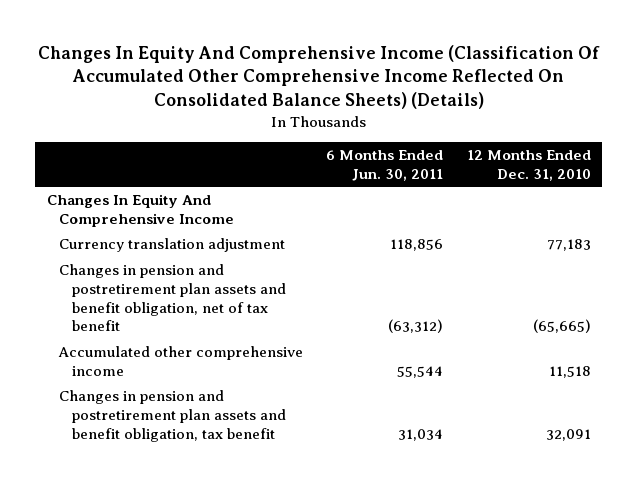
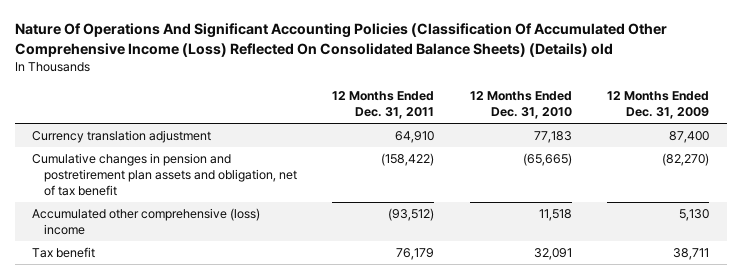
- Changes In Equity And Comprehensive Income (Classification Of Accumulated Other Comprehensive Income Reflected On Consolidated Balance Sheets) (Details)
+ Nature Of Operations And Significant Accounting Policies (Classification Of Accumulated Other Comprehensive Income (Loss) Reflected On Consolidated Balance Sheets) (Details) old
- | 6 Months Ended Jun. 30, 2011 | 12 Months Ended Dec. 31, 2010
+ | 12 Months Ended Dec. 31, 2011 | 12 Months Ended Dec. 31, 2010 | 12 Months Ended Dec. 31, 2009
- Changes In Equity And Comprehensive Income
- Changes in pension and postretirement plan assets and benefit obligation, net of tax benefit | (63,312) | (65,665)
- Accumulated other comprehensive income | 55,544 | 11,518
- Changes in pension and postretirement plan assets and benefit obligation, tax benefit | 31,034 | 32,091
+ Cumulative changes in pension and postretirement plan assets and obligation, net of tax benefit | (158,422) | (65,665) | (82,270)
+ Accumulated other comprehensive (loss) income | (93,512) | 11,518 | 5,130
+ Tax benefit | 76,179 | 32,091 | 38,711

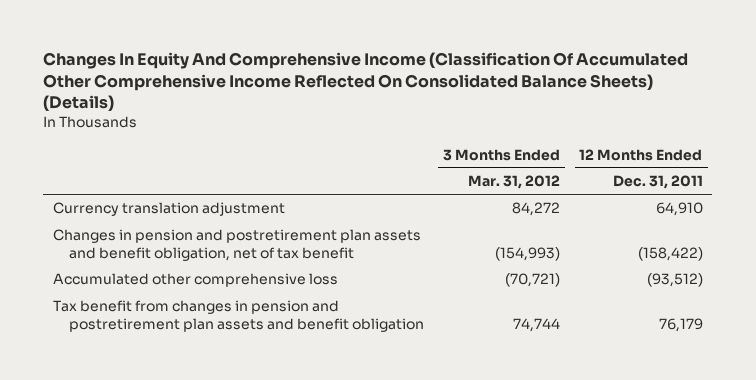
- Nature Of Operations And Significant Accounting Policies (Classification Of Accumulated Other Comprehensive Income (Loss) Reflected On Consolidated Balance Sheets) (Details) old
+ Changes In Equity And Comprehensive Income (Classification Of Accumulated Other Comprehensive Income Reflected On Consolidated Balance Sheets) (Details)
- | 12 Months Ended Dec. 31, 2011 | 12 Months Ended Dec. 31, 2010 | 12 Months Ended Dec. 31, 2009
+ | 3 Months Ended Mar. 31, 2012 | 12 Months Ended Dec. 31, 2011
- Cumulative changes in pension and postretirement plan assets and obligation, net of tax benefit | (158,422) | (65,665) | (82,270)
- Accumulated other comprehensive (loss) income | (93,512) | 11,518 | 5,130
- Tax benefit | 76,179 | 32,091 | 38,711
+ Changes in pension and postretirement plan assets and benefit obligation, net of tax benefit | (154,993) | (158,422)
+ Accumulated other comprehensive loss | (70,721) | (93,512)
+ Tax benefit from changes in pension and postretirement plan assets and benefit obligation | 74,744 | 76,179

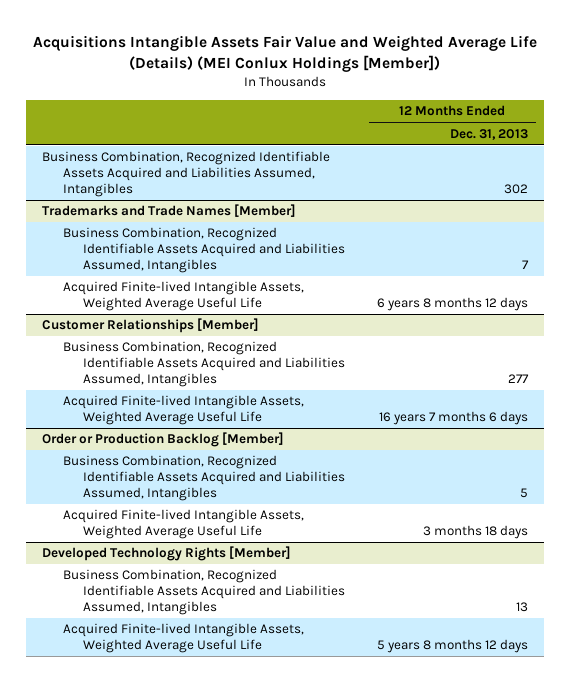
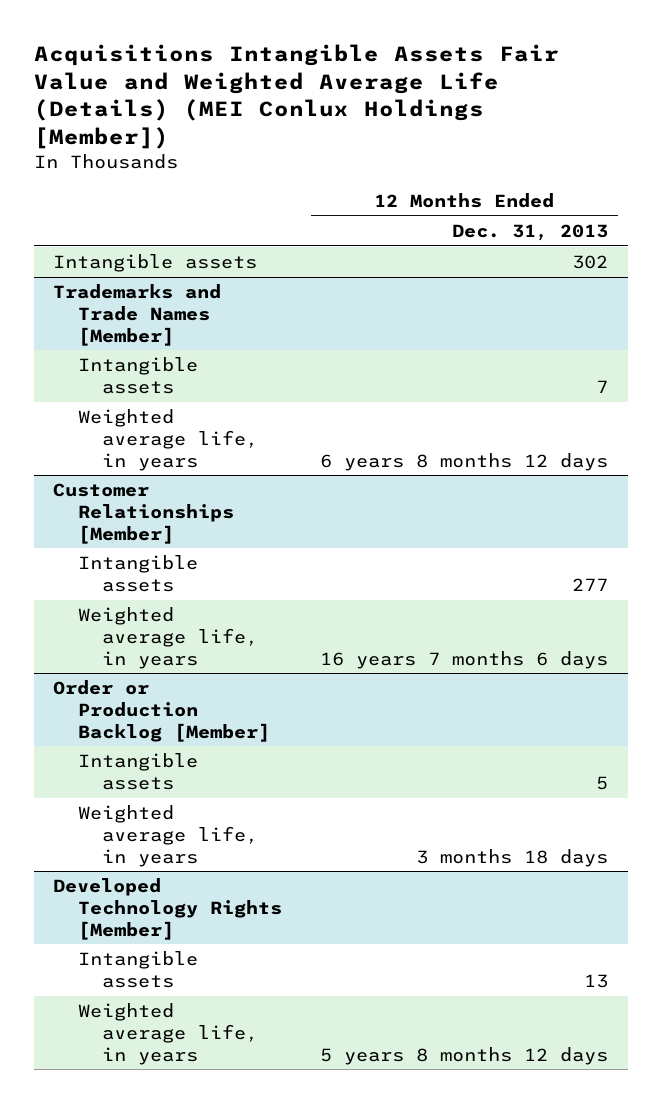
- Business Combination, Recognized Identifiable Assets Acquired and Liabilities Assumed, Intangibles | 302
+ Intangible assets | 302
@ Trademarks and Trade Names [Member]
- Business Combination, Recognized Identifiable Assets Acquired and Liabilities Assumed, Intangibles | 7
- Acquired Finite-lived Intangible Assets, Weighted Average Useful Life | 6 years 8 months 12 days
+ Intangible assets | 7
+ Weighted average life, in years | 6 years 8 months 12 days
@ Customer Relationships [Member]
- Business Combination, Recognized Identifiable Assets Acquired and Liabilities Assumed, Intangibles | 277
- Acquired Finite-lived Intangible Assets, Weighted Average Useful Life | 16 years 7 months 6 days
+ Intangible assets | 277
+ Weighted average life, in years | 16 years 7 months 6 days
@ Order or Production Backlog [Member]
- Business Combination, Recognized Identifiable Assets Acquired and Liabilities Assumed, Intangibles | 5
- Acquired Finite-lived Intangible Assets, Weighted Average Useful Life | 3 months 18 days
+ Intangible assets | 5
+ Weighted average life, in years | 3 months 18 days
@ Developed Technology Rights [Member]
- Business Combination, Recognized Identifiable Assets Acquired and Liabilities Assumed, Intangibles | 13
- Acquired Finite-lived Intangible Assets, Weighted Average Useful Life | 5 years 8 months 12 days
+ Intangible assets | 13
+ Weighted average life, in years | 5 years 8 months 12 days

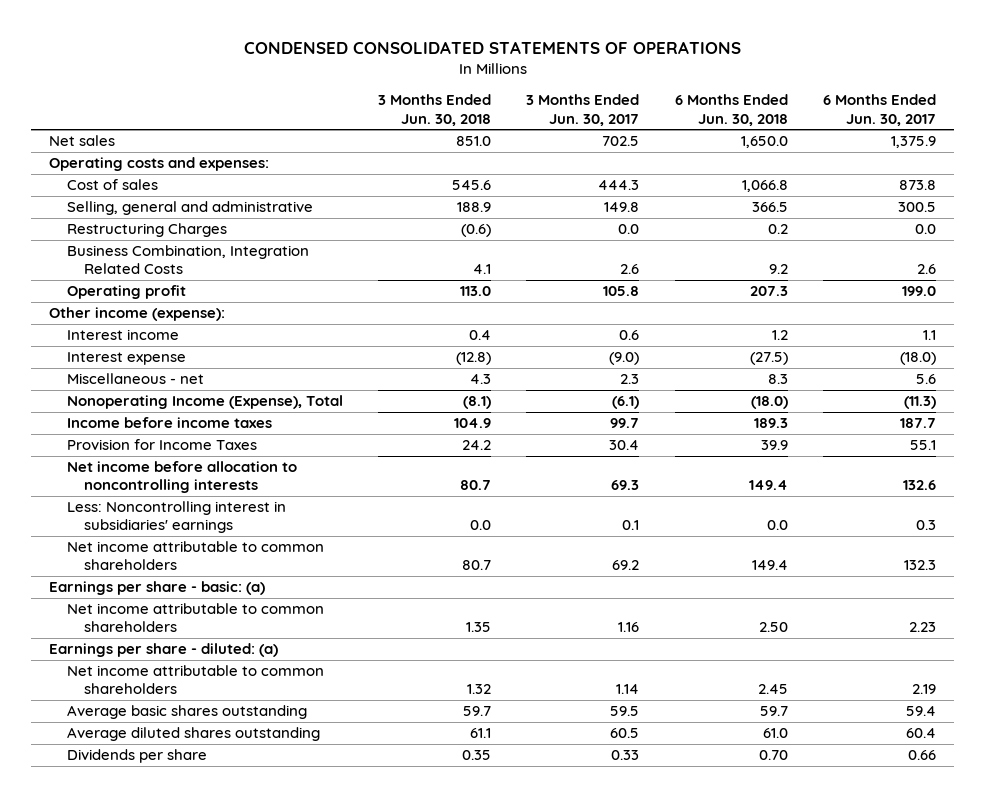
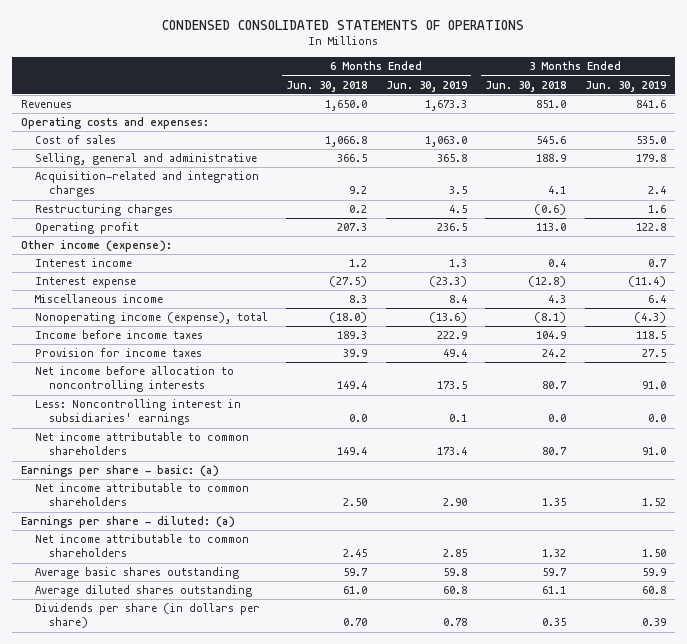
- | 3 Months Ended Jun. 30, 2018 | 3 Months Ended Jun. 30, 2017 | 6 Months Ended Jun. 30, 2018 | 6 Months Ended Jun. 30, 2017
+ | 6 Months Ended Jun. 30, 2018 | 6 Months Ended Jun. 30, 2019 | 3 Months Ended Jun. 30, 2018 | 3 Months Ended Jun. 30, 2019
- Net sales | 851.0 | 702.5 | 1,650.0 | 1,375.9
+ Revenues | 1,650.0 | 1,673.3 | 851.0 | 841.6
- Restructuring Charges | (0.6) | 0.0 | 0.2 | 0.0
- Business Combination, Integration Related Costs | 4.1 | 2.6 | 9.2 | 2.6
+ Acquisition-related and integration charges | 9.2 | 3.5 | 4.1 | 2.4
+ Restructuring charges | 0.2 | 4.5 | (0.6) | 1.6
- Miscellaneous - net | 4.3 | 2.3 | 8.3 | 5.6
- Nonoperating Income (Expense), Total | (8.1) | (6.1) | (18.0) | (11.3)
+ Miscellaneous income | 8.3 | 8.4 | 4.3 | 6.4
+ Nonoperating income (expense), total | (18.0) | (13.6) | (8.1) | (4.3)
- Provision for Income Taxes | 24.2 | 30.4 | 39.9 | 55.1
+ Provision for income taxes | 39.9 | 49.4 | 24.2 | 27.5
- Dividends per share | 0.35 | 0.33 | 0.70 | 0.66
+ Dividends per share (in dollars per share) | 0.70 | 0.78 | 0.35 | 0.39

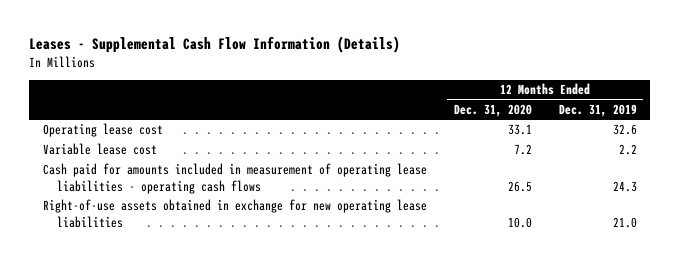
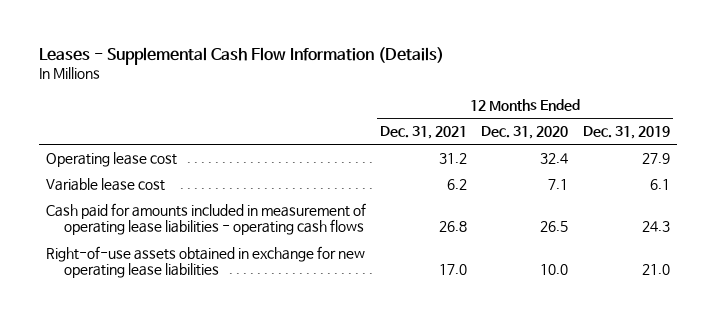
- | 12 Months Ended Dec. 31, 2020 | 12 Months Ended Dec. 31, 2019
+ | 12 Months Ended Dec. 31, 2021 | 12 Months Ended Dec. 31, 2020 | 12 Months Ended Dec. 31, 2019
- Operating lease cost | 33.1 | 32.6
- Variable lease cost | 7.2 | 2.2
+ Operating lease cost | 31.2 | 32.4 | 27.9
+ Variable lease cost | 6.2 | 7.1 | 6.1

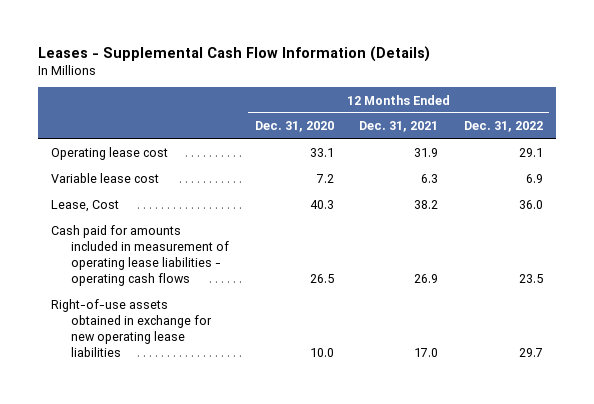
- | 12 Months Ended Dec. 31, 2021 | 12 Months Ended Dec. 31, 2020 | 12 Months Ended Dec. 31, 2019
+ | 12 Months Ended Dec. 31, 2020 | 12 Months Ended Dec. 31, 2021 | 12 Months Ended Dec. 31, 2022
- Operating lease cost | 31.2 | 32.4 | 27.9
- Variable lease cost | 6.2 | 7.1 | 6.1
- Cash paid for amounts included in measurement of operating lease liabilities - operating cash flows | 26.8 | 26.5 | 24.3
+ Operating lease cost | 33.1 | 31.9 | 29.1
+ Variable lease cost | 7.2 | 6.3 | 6.9
+ Lease, Cost | 40.3 | 38.2 | 36.0
+ Cash paid for amounts included in measurement of operating lease liabilities - operating cash flows | 26.5 | 26.9 | 23.5

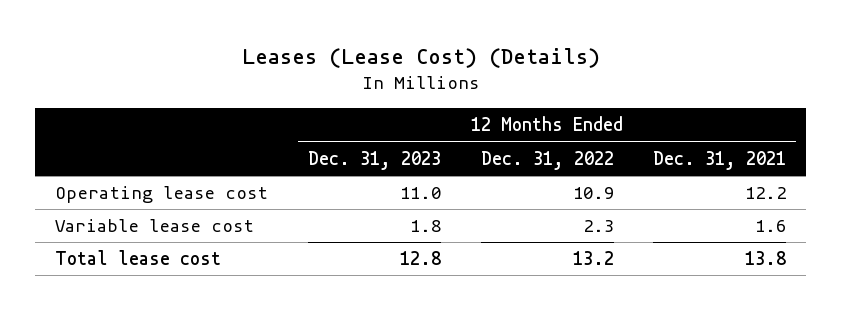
- Leases - Supplemental Cash Flow Information (Details)
+ Leases (Lease Cost) (Details)
- | 12 Months Ended Dec. 31, 2020 | 12 Months Ended Dec. 31, 2021 | 12 Months Ended Dec. 31, 2022
+ | 12 Months Ended Dec. 31, 2023 | 12 Months Ended Dec. 31, 2022 | 12 Months Ended Dec. 31, 2021
- Operating lease cost | 33.1 | 31.9 | 29.1
- Variable lease cost | 7.2 | 6.3 | 6.9
- Lease, Cost | 40.3 | 38.2 | 36.0
- Cash paid for amounts included in measurement of operating lease liabilities - operating cash flows | 26.5 | 26.9 | 23.5
- Right-of-use assets obtained in exchange for new operating lease liabilities | 10.0 | 17.0 | 29.7
+ Operating lease cost | 11.0 | 10.9 | 12.2
+ Variable lease cost | 1.8 | 2.3 | 1.6
+ Total lease cost | 12.8 | 13.2 | 13.8

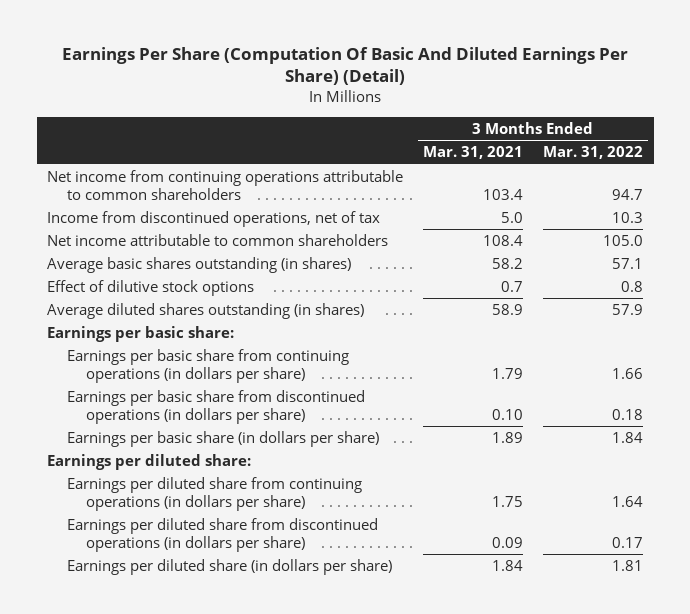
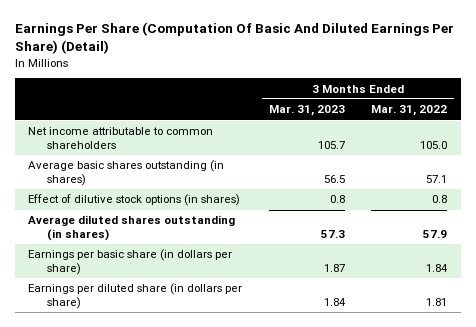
- | 3 Months Ended Mar. 31, 2021 | 3 Months Ended Mar. 31, 2022
+ | 3 Months Ended Mar. 31, 2023 | 3 Months Ended Mar. 31, 2022
- Net income from continuing operations attributable to common shareholders | 103.4 | 94.7
- Income from discontinued operations, net of tax | 5.0 | 10.3
- Effect of dilutive stock options | 0.7 | 0.8
+ Effect of dilutive stock options (in shares) | 0.8 | 0.8
- Earnings per basic share:
- Earnings per basic share from continuing operations (in dollars per share) | 1.79 | 1.66
- Earnings per basic share from discontinued operations (in dollars per share) | 0.10 | 0.18
- Earnings per diluted share:
- Earnings per diluted share from continuing operations (in dollars per share) | 1.75 | 1.64
- Earnings per diluted share from discontinued operations (in dollars per share) | 0.09 | 0.17

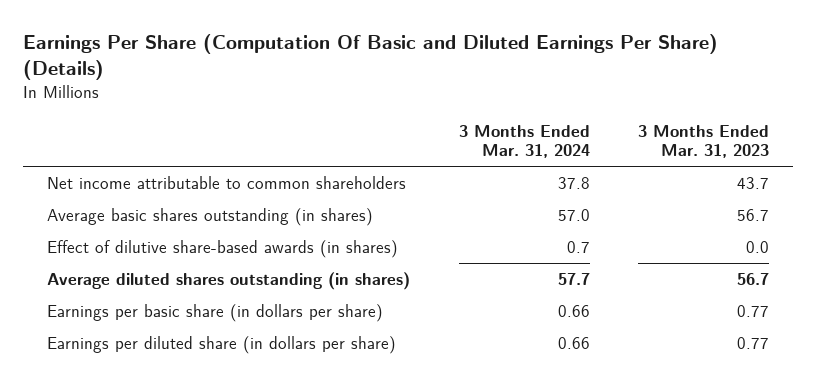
- Earnings Per Share (Computation Of Basic And Diluted Earnings Per Share) (Detail)
+ Earnings Per Share (Computation Of Basic and Diluted Earnings Per Share) (Details)
- | 3 Months Ended Mar. 31, 2023 | 3 Months Ended Mar. 31, 2022
+ | 3 Months Ended Mar. 31, 2024 | 3 Months Ended Mar. 31, 2023
- Net income attributable to common shareholders | 105.7 | 105.0
- Average basic shares outstanding (in shares) | 56.5 | 57.1
- Effect of dilutive stock options (in shares) | 0.8 | 0.8
- Average diluted shares outstanding (in shares) | 57.3 | 57.9
- Earnings per basic share (in dollars per share) | 1.87 | 1.84
- Earnings per diluted share (in dollars per share) | 1.84 | 1.81
+ Net income attributable to common shareholders | 37.8 | 43.7
+ Average basic shares outstanding (in shares) | 57.0 | 56.7
+ Effect of dilutive share-based awards (in shares) | 0.7 | 0.0
+ Average diluted shares outstanding (in shares) | 57.7 | 56.7
+ Earnings per basic share (in dollars per share) | 0.66 | 0.77
+ Earnings per diluted share (in dollars per share) | 0.66 | 0.77

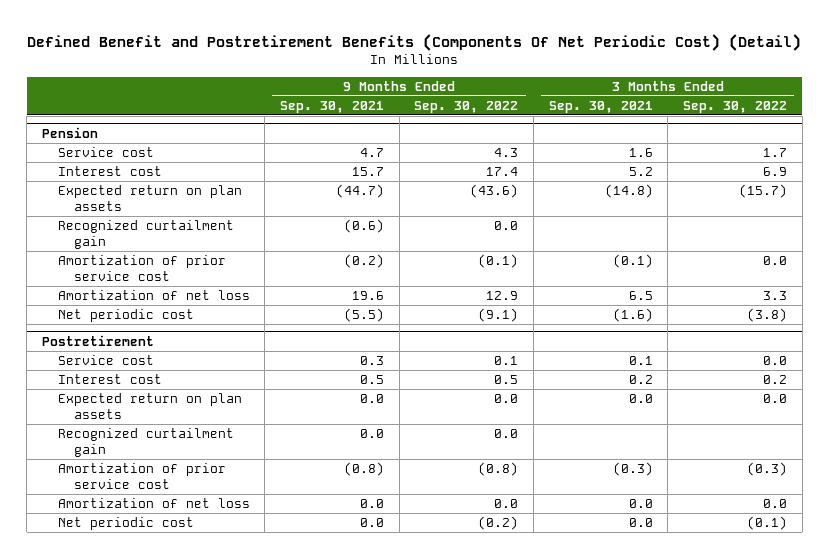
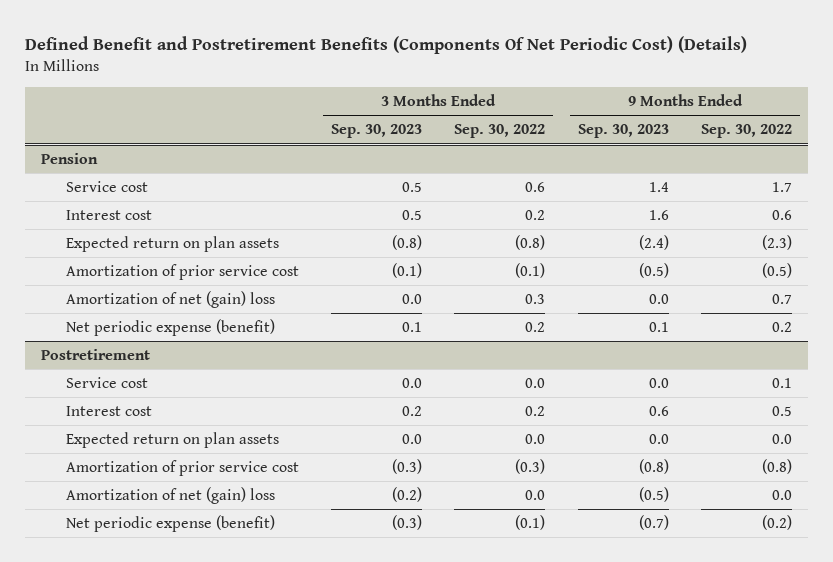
- Defined Benefit and Postretirement Benefits (Components Of Net Periodic Cost) (Detail)
+ Defined Benefit and Postretirement Benefits (Components Of Net Periodic Cost) (Details)
- | 9 Months Ended Sep. 30, 2021 | 9 Months Ended Sep. 30, 2022 | 3 Months Ended Sep. 30, 2021 | 3 Months Ended Sep. 30, 2022
+ | 3 Months Ended Sep. 30, 2023 | 3 Months Ended Sep. 30, 2022 | 9 Months Ended Sep. 30, 2023 | 9 Months Ended Sep. 30, 2022
@ Pension
- Service cost | 4.7 | 4.3 | 1.6 | 1.7
- Interest cost | 15.7 | 17.4 | 5.2 | 6.9
- Expected return on plan assets | (44.7) | (43.6) | (14.8) | (15.7)
- Recognized curtailment gain | (0.6) | 0.0 | |
- Amortization of prior service cost | (0.2) | (0.1) | (0.1) | 0.0
- Amortization of net loss | 19.6 | 12.9 | 6.5 | 3.3
- Net periodic cost | (5.5) | (9.1) | (1.6) | (3.8)
+ Service cost | 0.5 | 0.6 | 1.4 | 1.7
+ Interest cost | 0.5 | 0.2 | 1.6 | 0.6
+ Expected return on plan assets | (0.8) | (0.8) | (2.4) | (2.3)
+ Amortization of prior service cost | (0.1) | (0.1) | (0.5) | (0.5)
+ Amortization of net (gain) loss | 0.0 | 0.3 | 0.0 | 0.7
+ Net periodic expense (benefit) | 0.1 | 0.2 | 0.1 | 0.2
@ Postretirement
- Recognized curtailment gain | 0.0 | 0.0 | |
- Amortization of net loss | 0.0 | 0.0 | 0.0 | 0.0
- Net periodic cost | 0.0 | (0.2) | 0.0 | (0.1)
+ Amortization of net (gain) loss | (0.2) | 0.0 | (0.5) | 0.0
+ Net periodic expense (benefit) | (0.3) | (0.1) | (0.7) | (0.2)

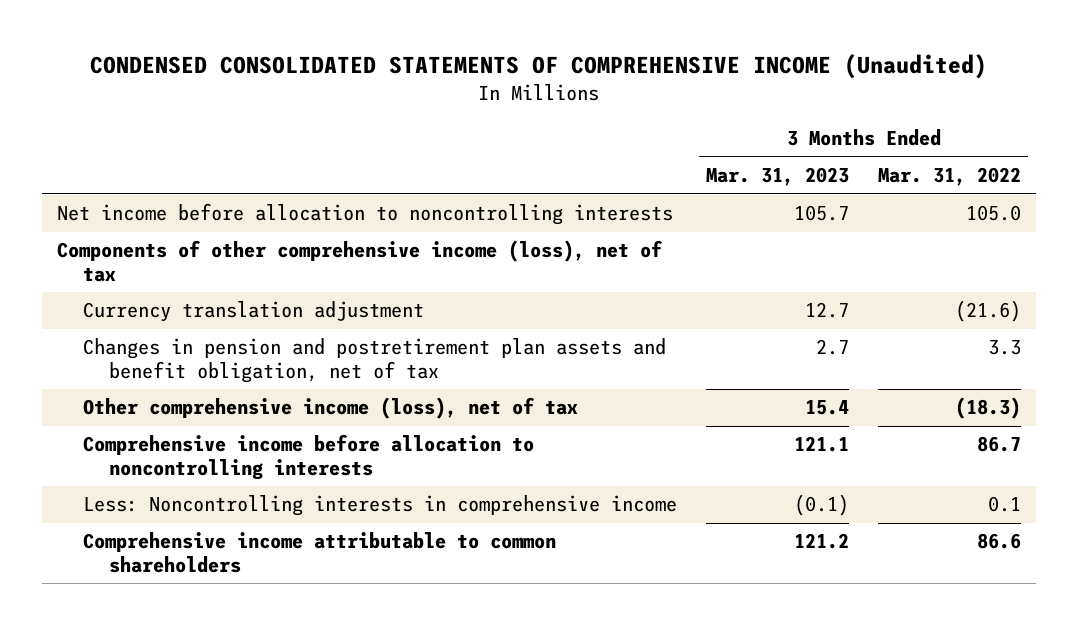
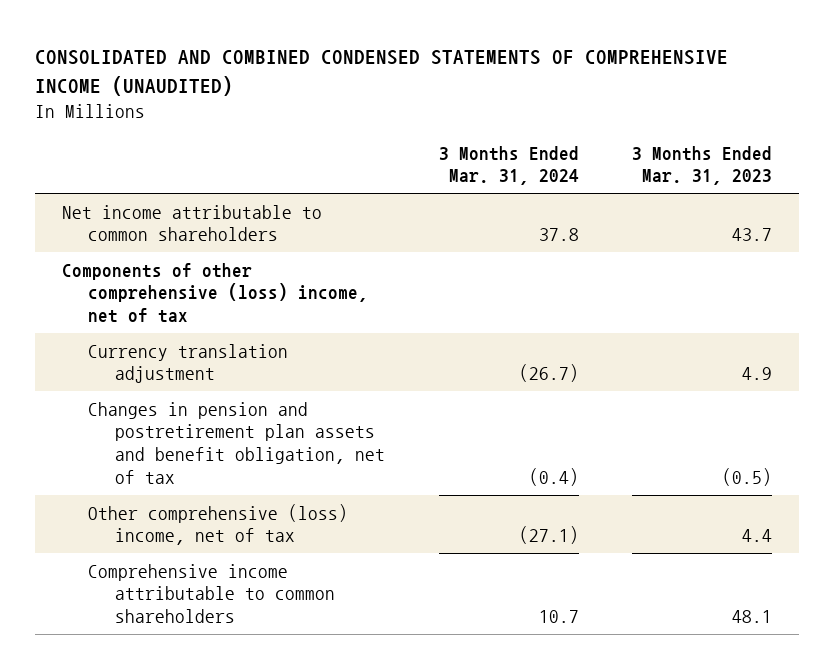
- CONDENSED CONSOLIDATED STATEMENTS OF COMPREHENSIVE INCOME (Unaudited)
+ CONSOLIDATED AND COMBINED CONDENSED STATEMENTS OF COMPREHENSIVE INCOME (UNAUDITED)
- | 3 Months Ended Mar. 31, 2023 | 3 Months Ended Mar. 31, 2022
+ | 3 Months Ended Mar. 31, 2024 | 3 Months Ended Mar. 31, 2023
- Net income before allocation to noncontrolling interests | 105.7 | 105.0
- Components of other comprehensive income (loss), net of tax
- Currency translation adjustment | 12.7 | (21.6)
- Changes in pension and postretirement plan assets and benefit obligation, net of tax | 2.7 | 3.3
- Other comprehensive income (loss), net of tax | 15.4 | (18.3)
- Comprehensive income before allocation to noncontrolling interests | 121.1 | 86.7
- Less: Noncontrolling interests in comprehensive income | (0.1) | 0.1
- Comprehensive income attributable to common shareholders | 121.2 | 86.6
+ Net income attributable to common shareholders | 37.8 | 43.7
+ Components of other comprehensive (loss) income, net of tax
+ Currency translation adjustment | (26.7) | 4.9
+ Changes in pension and postretirement plan assets and benefit obligation, net of tax | (0.4) | (0.5)
+ Other comprehensive (loss) income, net of tax | (27.1) | 4.4
+ Comprehensive income attributable to common shareholders | 10.7 | 48.1

